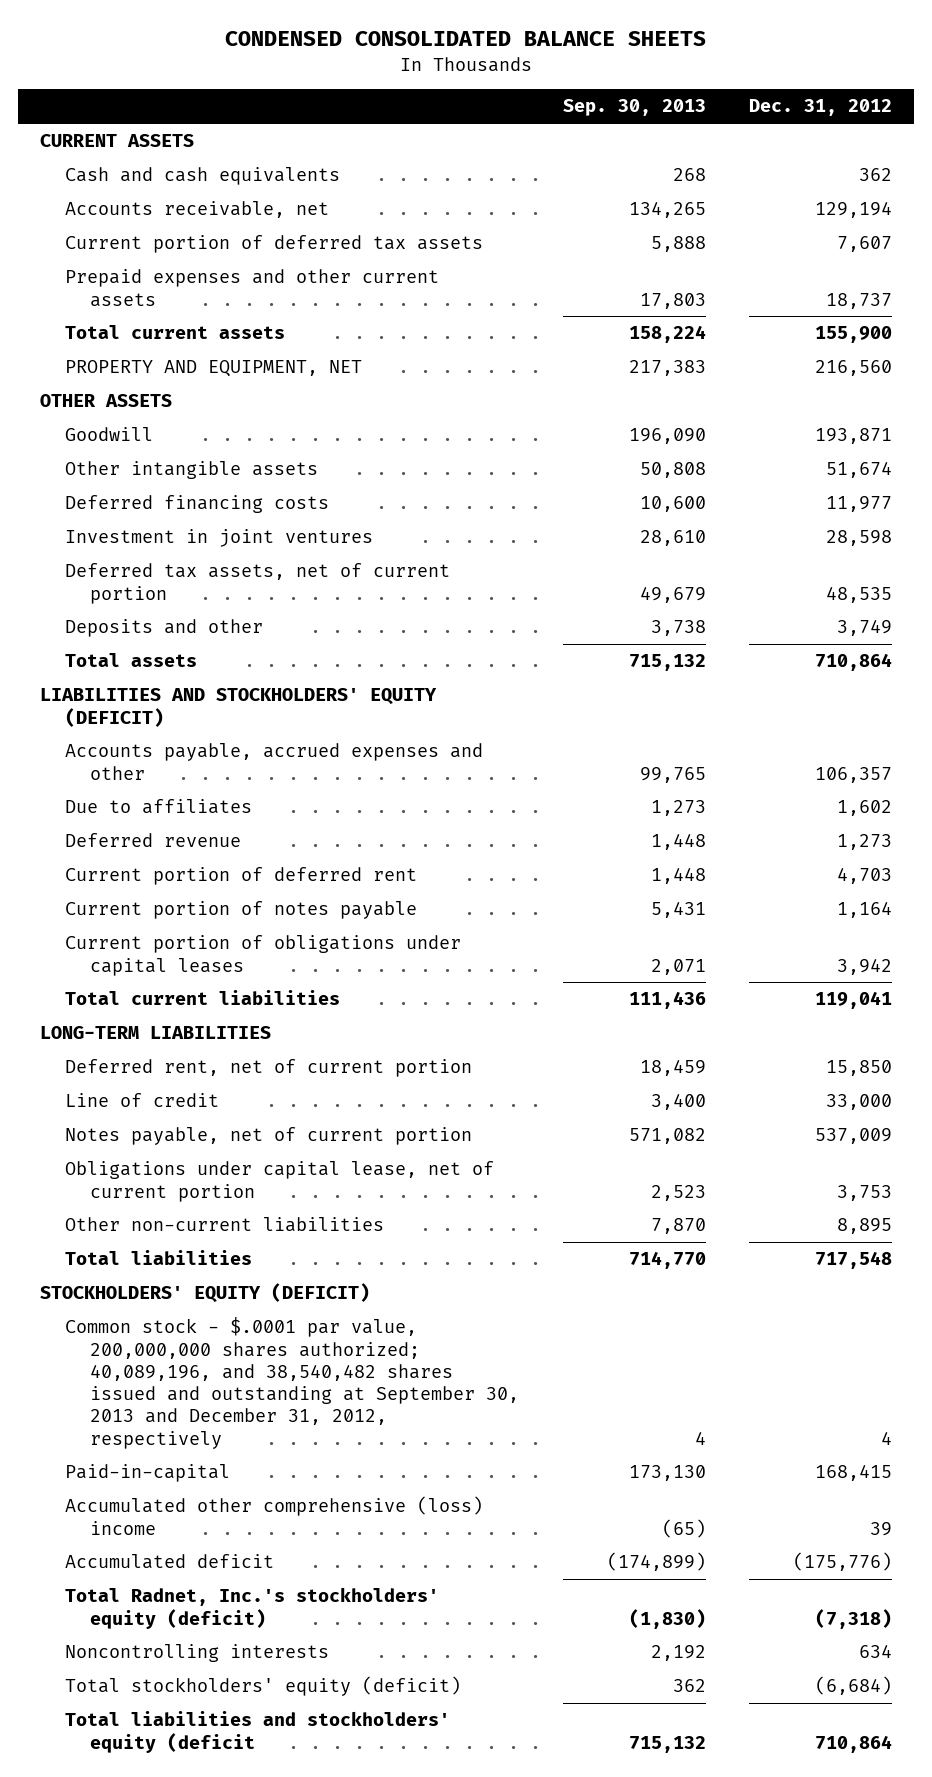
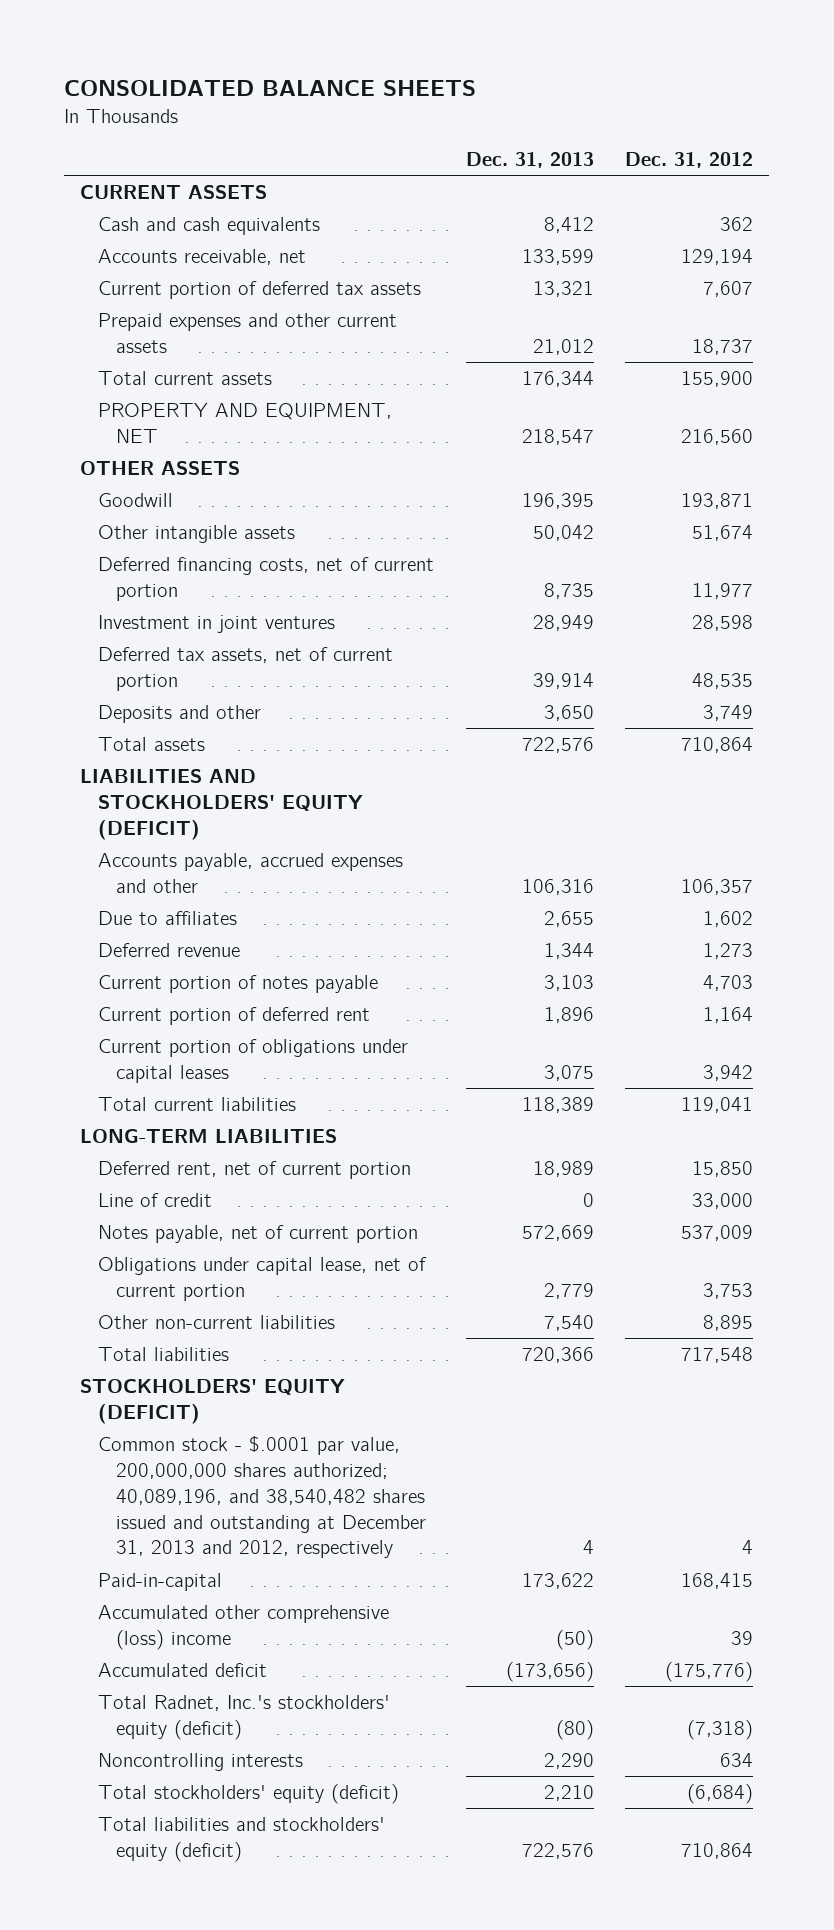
- CONDENSED CONSOLIDATED BALANCE SHEETS
+ CONSOLIDATED BALANCE SHEETS
- | Sep. 30, 2013 | Dec. 31, 2012
+ | Dec. 31, 2013 | Dec. 31, 2012
- Deferred financing costs | 10,600 | 11,977
+ Deferred financing costs, net of current portion | 8,735 | 11,977
- Current portion of deferred rent | 1,448 | 4,703
- Current portion of notes payable | 5,431 | 1,164
+ Current portion of notes payable | 3,103 | 4,703
+ Current portion of deferred rent | 1,896 | 1,164
- Common stock - $.0001 par value, 200,000,000 shares authorized; 40,089,196, and 38,540,482 shares issued and outstanding at September 30, 2013 and December 31, 2012, respectively | 4 | 4
+ Common stock - $.0001 par value, 200,000,000 shares authorized; 40,089,196, and 38,540,482 shares issued and outstanding at December 31, 2013 and 2012, respectively | 4 | 4
- Total liabilities and stockholders' equity (deficit | 715,132 | 710,864
+ Total liabilities and stockholders' equity (deficit) | 722,576 | 710,864

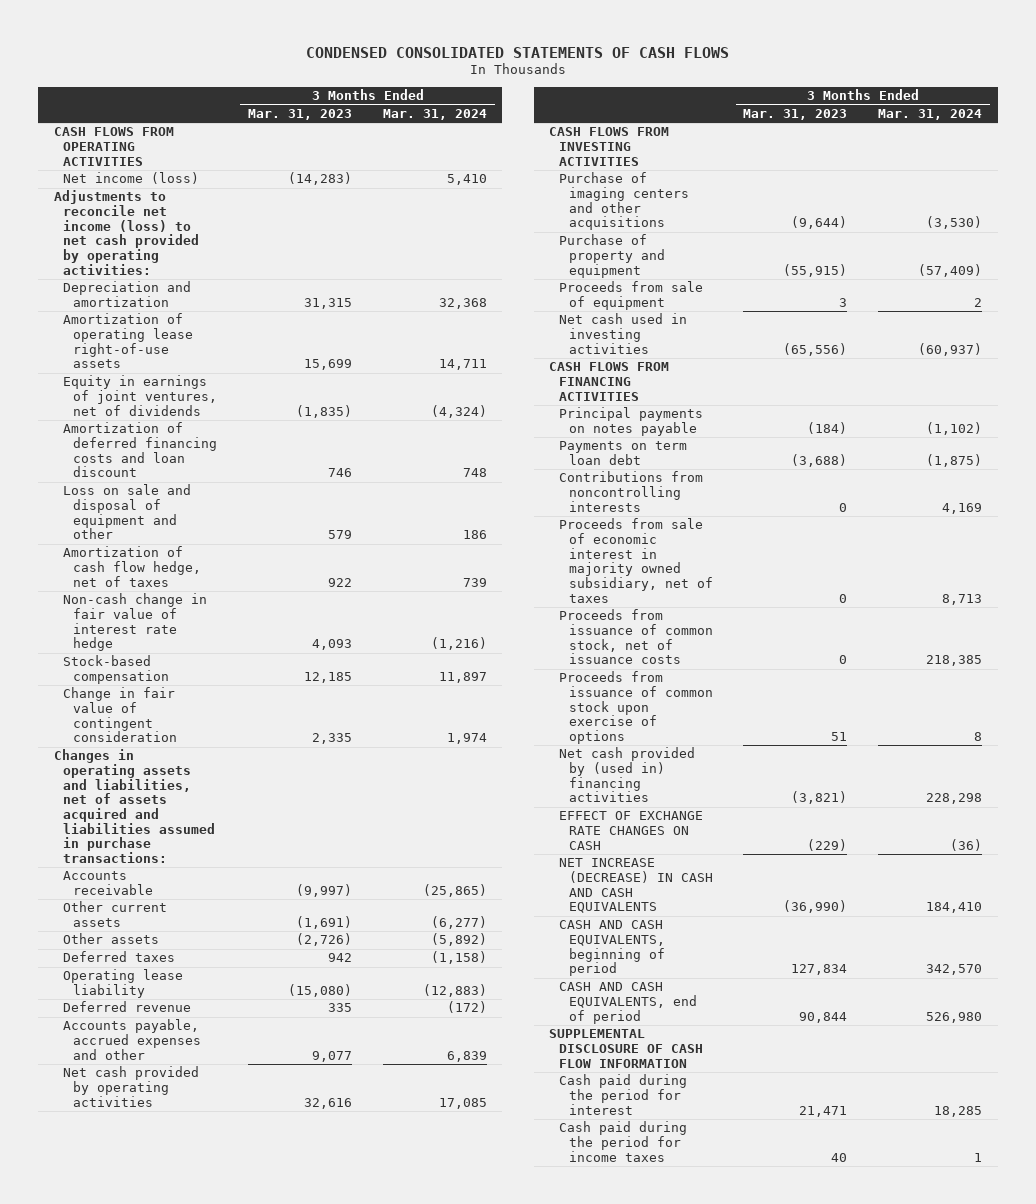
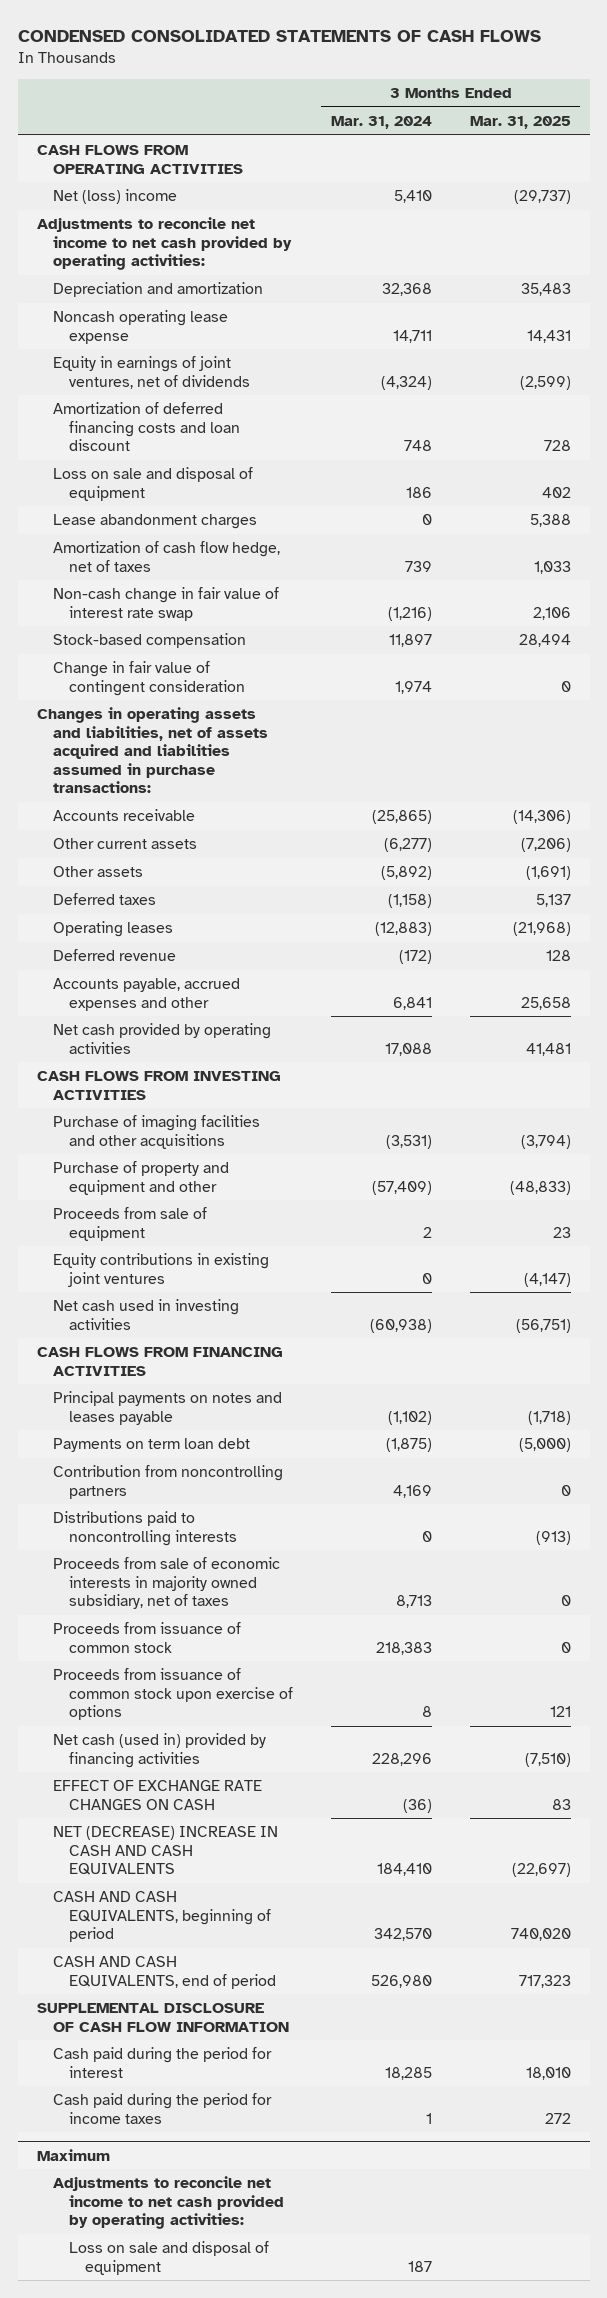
- | 3 Months Ended Mar. 31, 2023 | 3 Months Ended Mar. 31, 2024
+ | 3 Months Ended Mar. 31, 2024 | 3 Months Ended Mar. 31, 2025
- Net income (loss) | (14,283) | 5,410
- Adjustments to reconcile net income (loss) to net cash provided by operating activities:
+ Net (loss) income | 5,410 | (29,737)
+ Adjustments to reconcile net income to net cash provided by operating activities:
- Amortization of operating lease right-of-use assets | 15,699 | 14,711
+ Noncash operating lease expense | 14,711 | 14,431
- Loss on sale and disposal of equipment and other | 579 | 186
+ Loss on sale and disposal of equipment | 186 | 402
+ Lease abandonment charges | 0 | 5,388
- Non-cash change in fair value of interest rate hedge | 4,093 | (1,216)
+ Non-cash change in fair value of interest rate swap | (1,216) | 2,106
- Operating lease liability | (15,080) | (12,883)
+ Operating leases | (12,883) | (21,968)
- Accounts payable, accrued expenses and other | 9,077 | 6,839
- Net cash provided by operating activities | 32,616 | 17,085
+ Accounts payable, accrued expenses and other | 6,841 | 25,658
+ Net cash provided by operating activities | 17,088 | 41,481
- Purchase of imaging centers and other acquisitions | (9,644) | (3,530)
- Purchase of property and equipment | (55,915) | (57,409)
+ Purchase of imaging facilities and other acquisitions | (3,531) | (3,794)
+ Purchase of property and equipment and other | (57,409) | (48,833)
- Net cash used in investing activities | (65,556) | (60,937)
+ Equity contributions in existing joint ventures | 0 | (4,147)
+ Net cash used in investing activities | (60,938) | (56,751)
- Principal payments on notes payable | (184) | (1,102)
+ Principal payments on notes and leases payable | (1,102) | (1,718)
- Contributions from noncontrolling interests | 0 | 4,169
- Proceeds from sale of economic interest in majority owned subsidiary, net of taxes | 0 | 8,713
- Proceeds from issuance of common stock, net of issuance costs | 0 | 218,385
+ Contribution from noncontrolling partners | 4,169 | 0
+ Distributions paid to noncontrolling interests | 0 | (913)
+ Proceeds from sale of economic interests in majority owned subsidiary, net of taxes | 8,713 | 0
+ Proceeds from issuance of common stock | 218,383 | 0
- Net cash provided by (used in) financing activities | (3,821) | 228,298
+ Net cash (used in) provided by financing activities | 228,296 | (7,510)
- NET INCREASE (DECREASE) IN CASH AND CASH EQUIVALENTS | (36,990) | 184,410
+ NET (DECREASE) INCREASE IN CASH AND CASH EQUIVALENTS | 184,410 | (22,697)
+ Maximum
+ Adjustments to reconcile net income to net cash provided by operating activities:
+ Loss on sale and disposal of equipment | 187 |

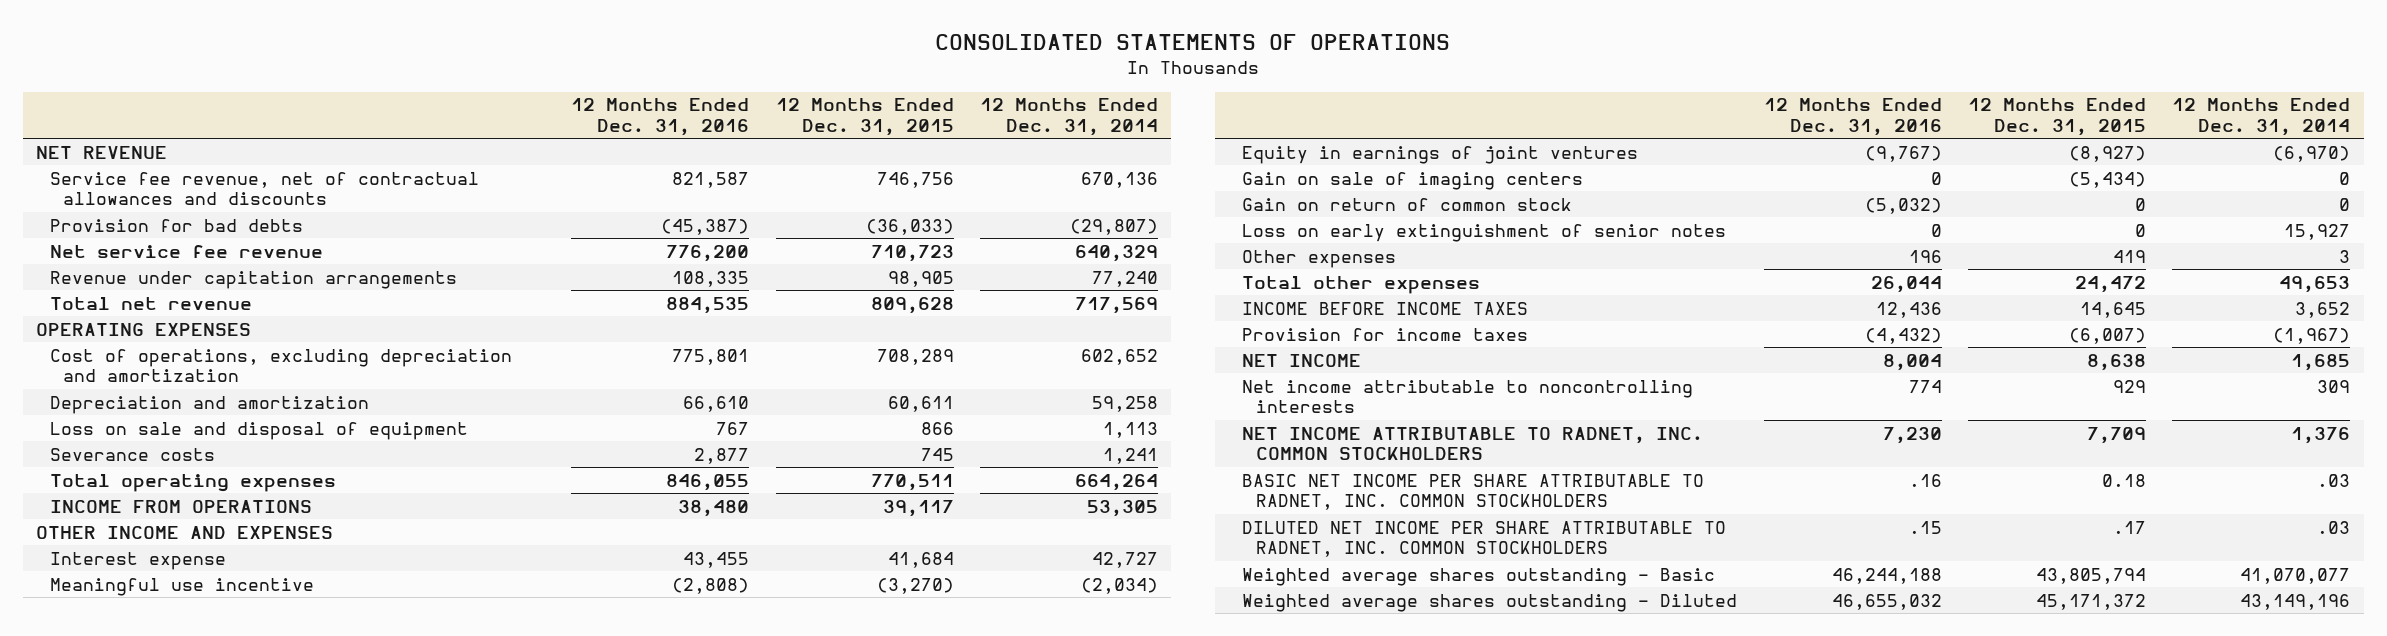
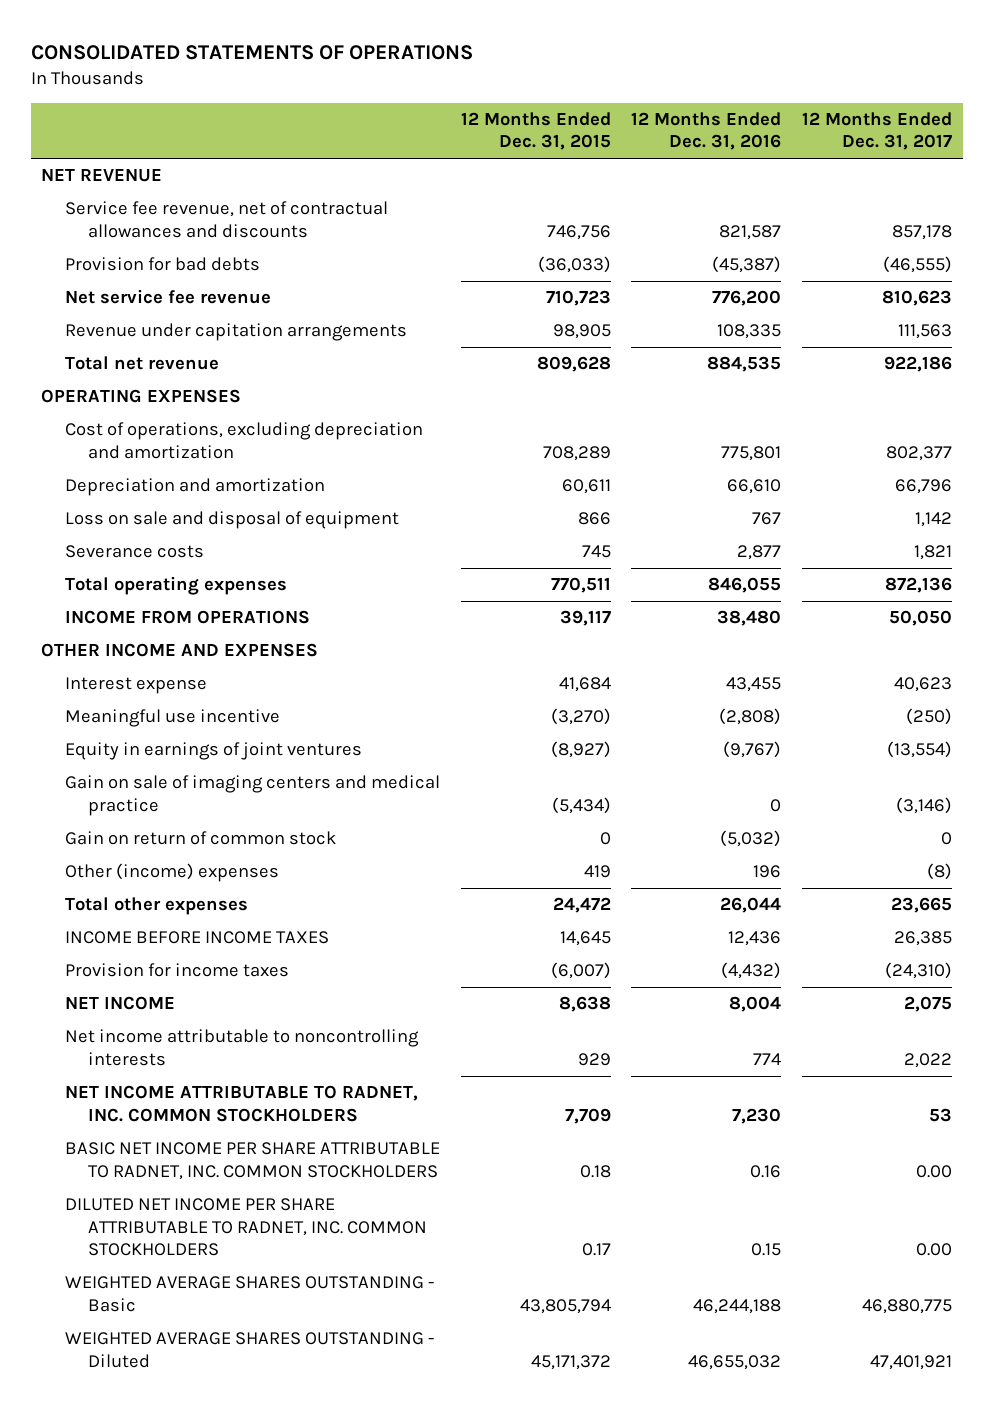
- | 12 Months Ended Dec. 31, 2016 | 12 Months Ended Dec. 31, 2015 | 12 Months Ended Dec. 31, 2014
+ | 12 Months Ended Dec. 31, 2015 | 12 Months Ended Dec. 31, 2016 | 12 Months Ended Dec. 31, 2017
- Gain on sale of imaging centers | 0 | (5,434) | 0
+ Gain on sale of imaging centers and medical practice | (5,434) | 0 | (3,146)
- Loss on early extinguishment of senior notes | 0 | 0 | 15,927
- Other expenses | 196 | 419 | 3
+ Other (income) expenses | 419 | 196 | (8)
- BASIC NET INCOME PER SHARE ATTRIBUTABLE TO RADNET, INC. COMMON STOCKHOLDERS | .16 | 0.18 | .03
- DILUTED NET INCOME PER SHARE ATTRIBUTABLE TO RADNET, INC. COMMON STOCKHOLDERS | .15 | .17 | .03
- Weighted average shares outstanding - Basic | 46,244,188 | 43,805,794 | 41,070,077
- Weighted average shares outstanding - Diluted | 46,655,032 | 45,171,372 | 43,149,196
+ BASIC NET INCOME PER SHARE ATTRIBUTABLE TO RADNET, INC. COMMON STOCKHOLDERS | 0.18 | 0.16 | 0.00
+ DILUTED NET INCOME PER SHARE ATTRIBUTABLE TO RADNET, INC. COMMON STOCKHOLDERS | 0.17 | 0.15 | 0.00
+ WEIGHTED AVERAGE SHARES OUTSTANDING - Basic | 43,805,794 | 46,244,188 | 46,880,775
+ WEIGHTED AVERAGE SHARES OUTSTANDING - Diluted | 45,171,372 | 46,655,032 | 47,401,921

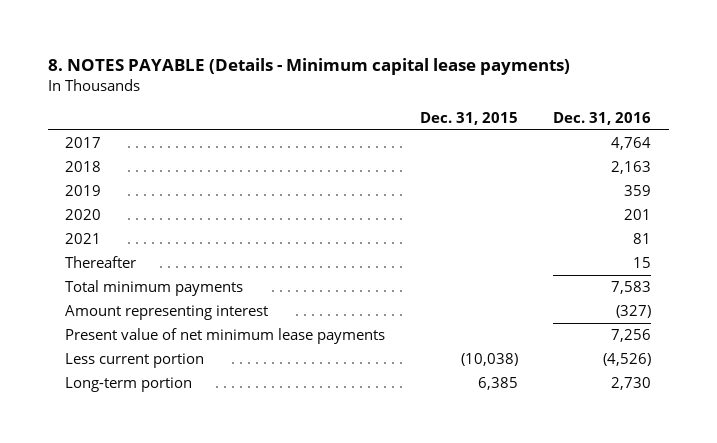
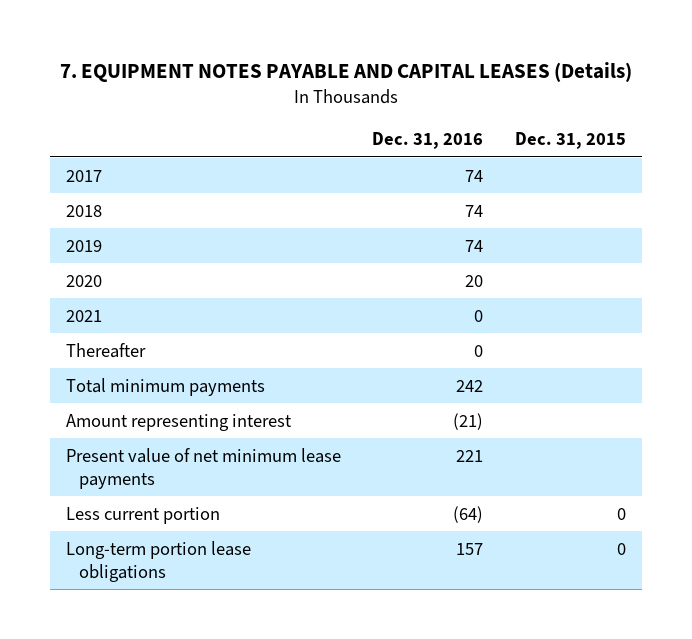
- 8. NOTES PAYABLE (Details - Minimum capital lease payments)
+ 7. EQUIPMENT NOTES PAYABLE AND CAPITAL LEASES (Details)
- | Dec. 31, 2015 | Dec. 31, 2016
+ | Dec. 31, 2016 | Dec. 31, 2015
- 2017 | | 4,764
- 2018 | | 2,163
- 2019 | | 359
- 2020 | | 201
- 2021 | | 81
- Thereafter | | 15
- Total minimum payments | | 7,583
- Amount representing interest | | (327)
- Present value of net minimum lease payments | | 7,256
- Less current portion | (10,038) | (4,526)
- Long-term portion | 6,385 | 2,730
+ 2017 | 74 |
+ 2018 | 74 |
+ 2019 | 74 |
+ 2020 | 20 |
+ 2021 | 0 |
+ Thereafter | 0 |
+ Total minimum payments | 242 |
+ Amount representing interest | (21) |
+ Present value of net minimum lease payments | 221 |
+ Less current portion | (64) | 0
+ Long-term portion lease obligations | 157 | 0

